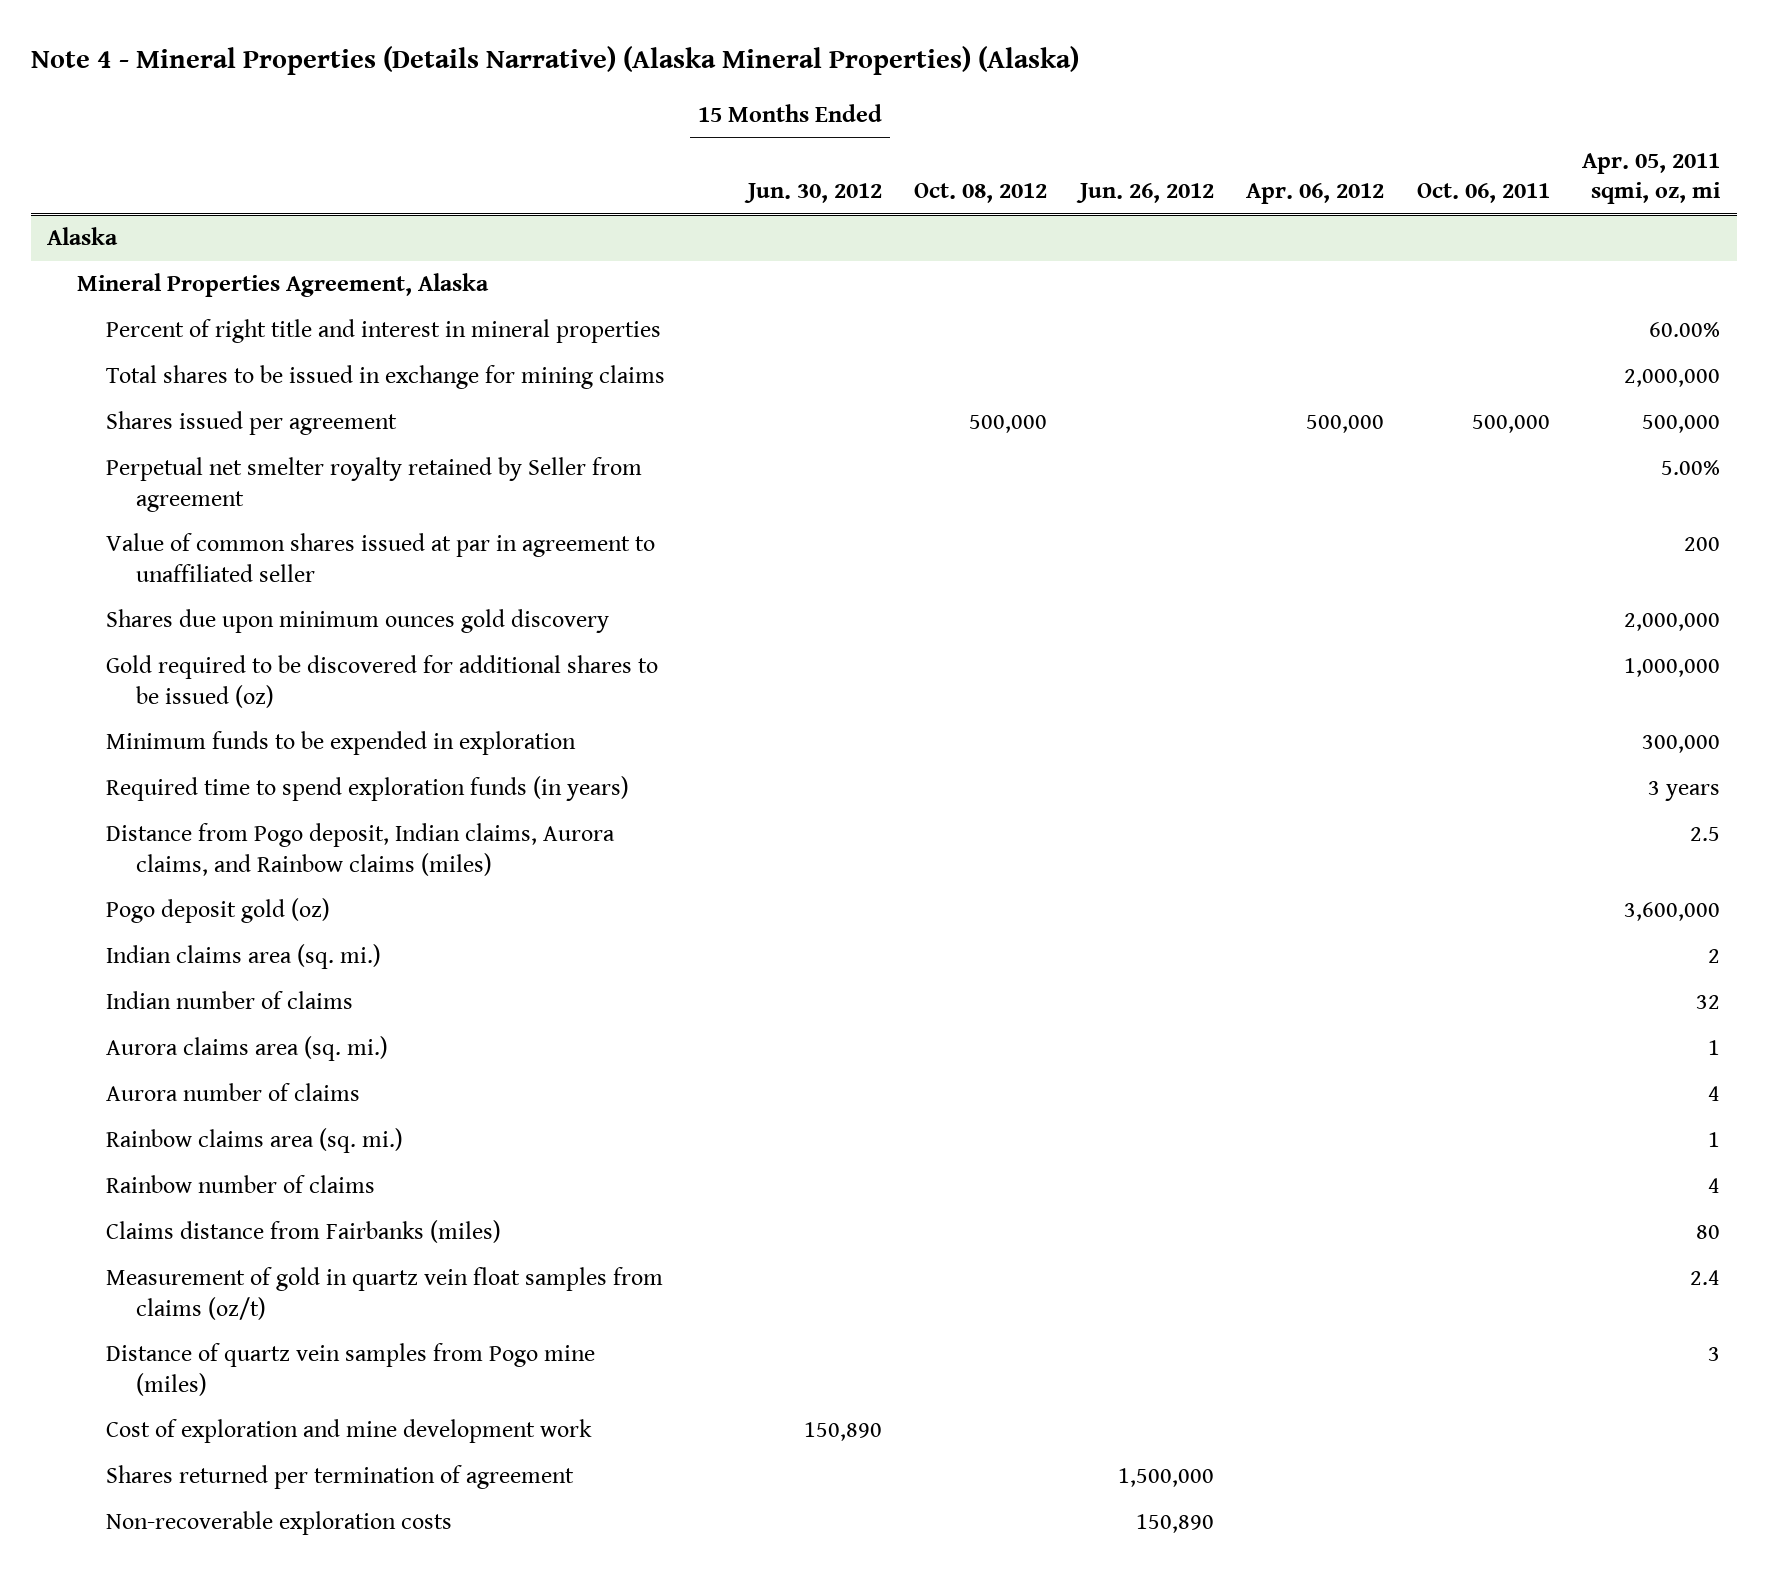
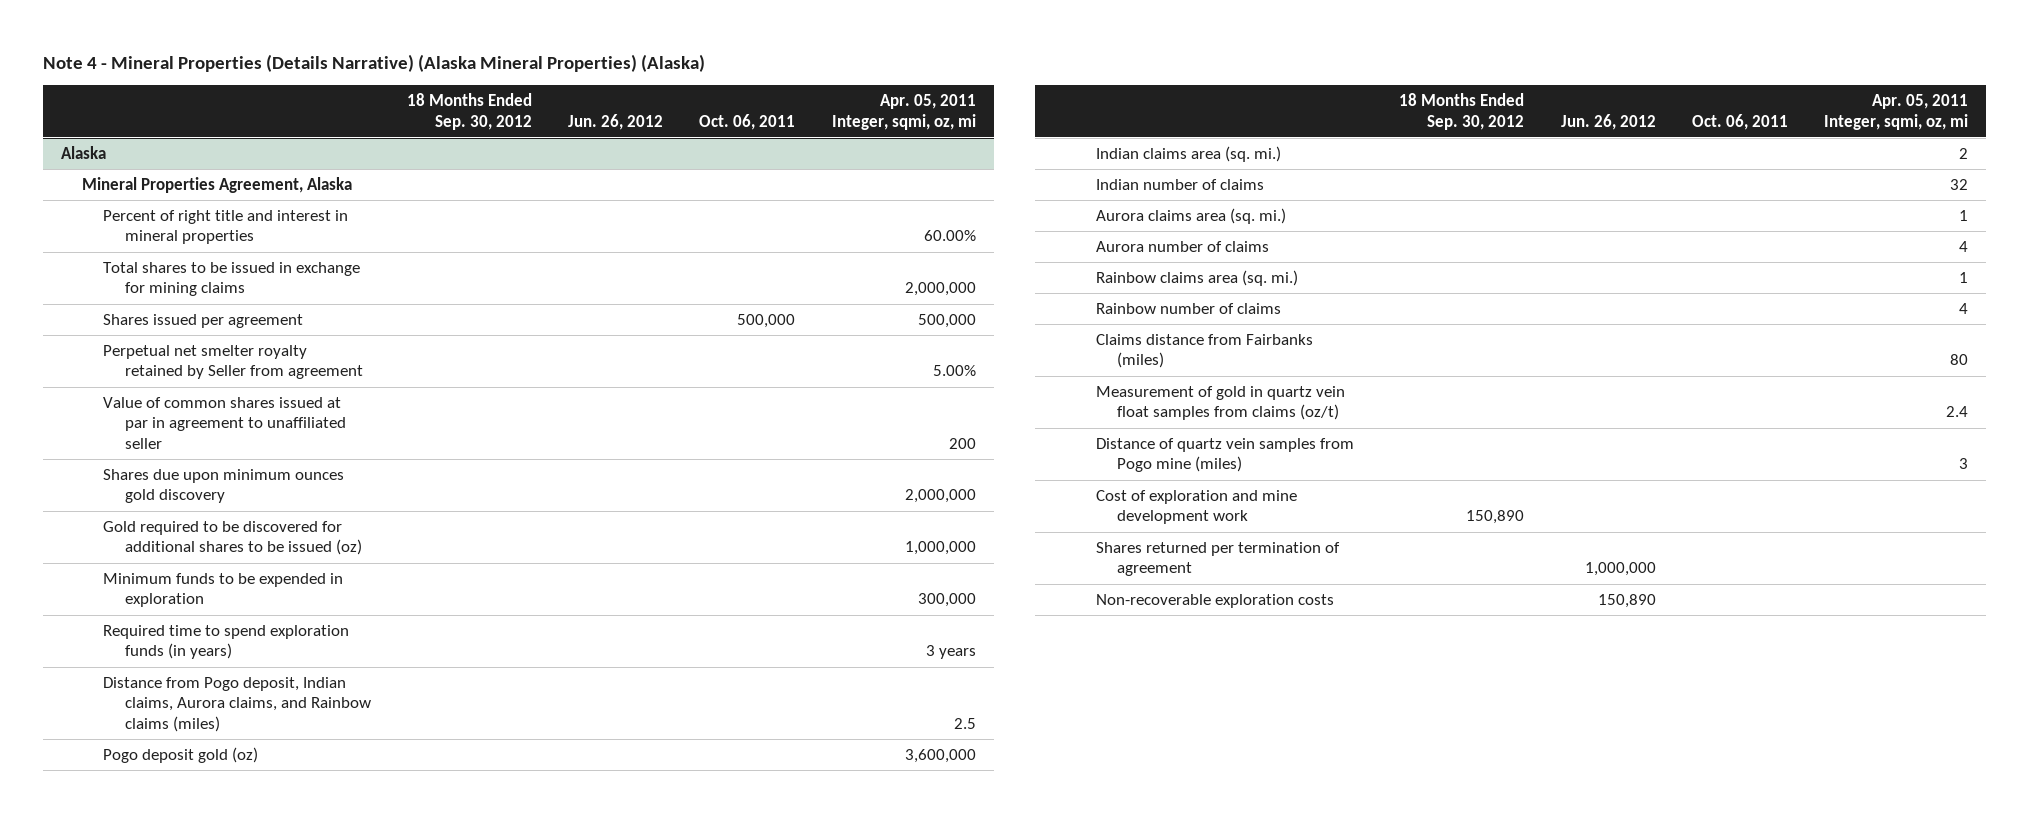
- | 15 Months Ended Jun. 30, 2012 | Oct. 08, 2012 | Jun. 26, 2012 | Apr. 06, 2012 | Oct. 06, 2011 | Apr. 05, 2011 sqmi, oz, mi
+ | 18 Months Ended Sep. 30, 2012 | Jun. 26, 2012 | Oct. 06, 2011 | Apr. 05, 2011 Integer, sqmi, oz, mi
@ Alaska
- Shares returned per termination of agreement | | | 1,500,000 | | |
+ Shares returned per termination of agreement | | 1,000,000 | |

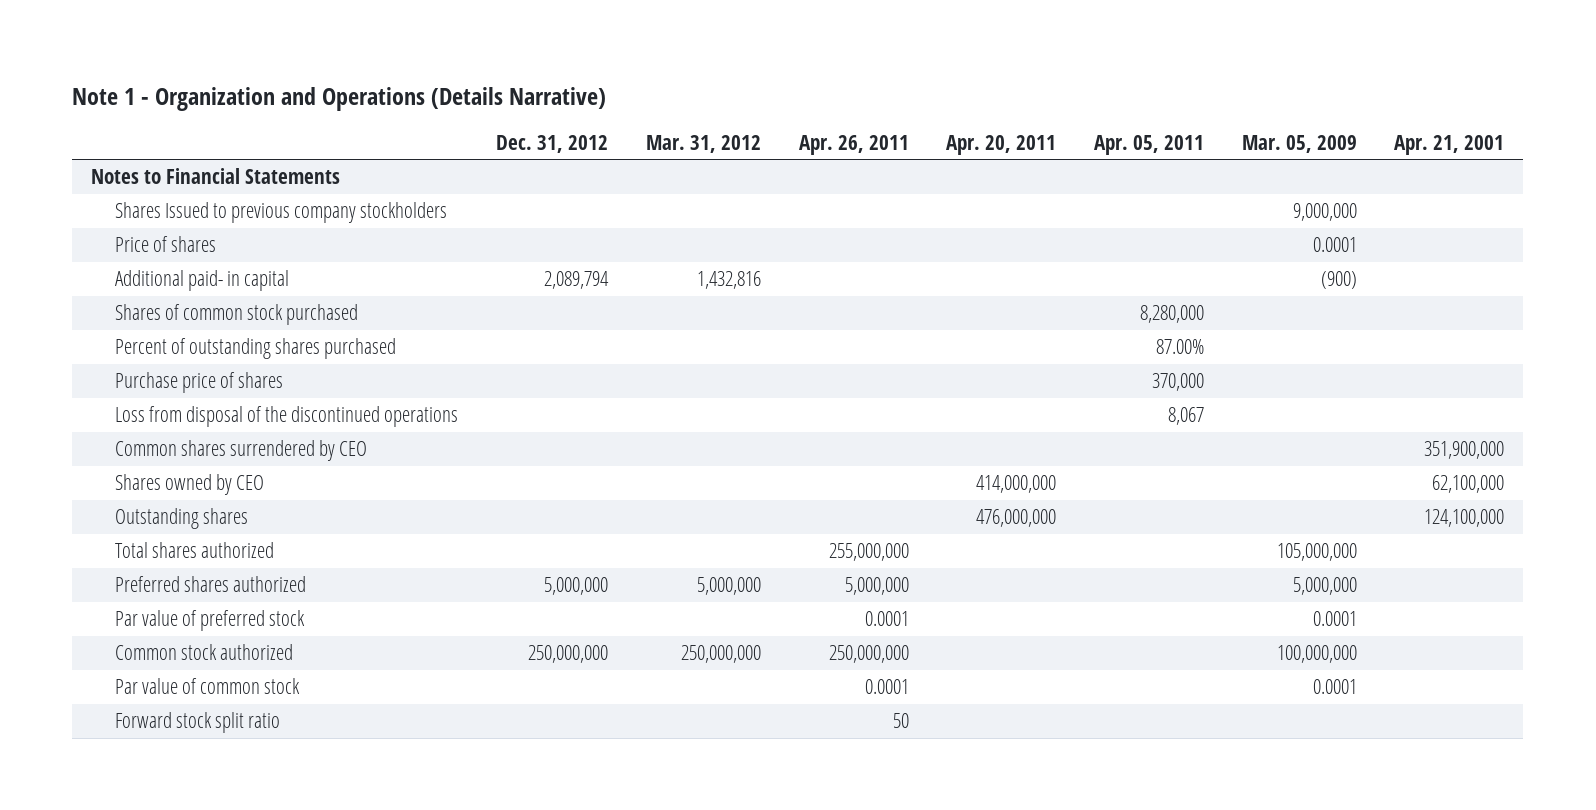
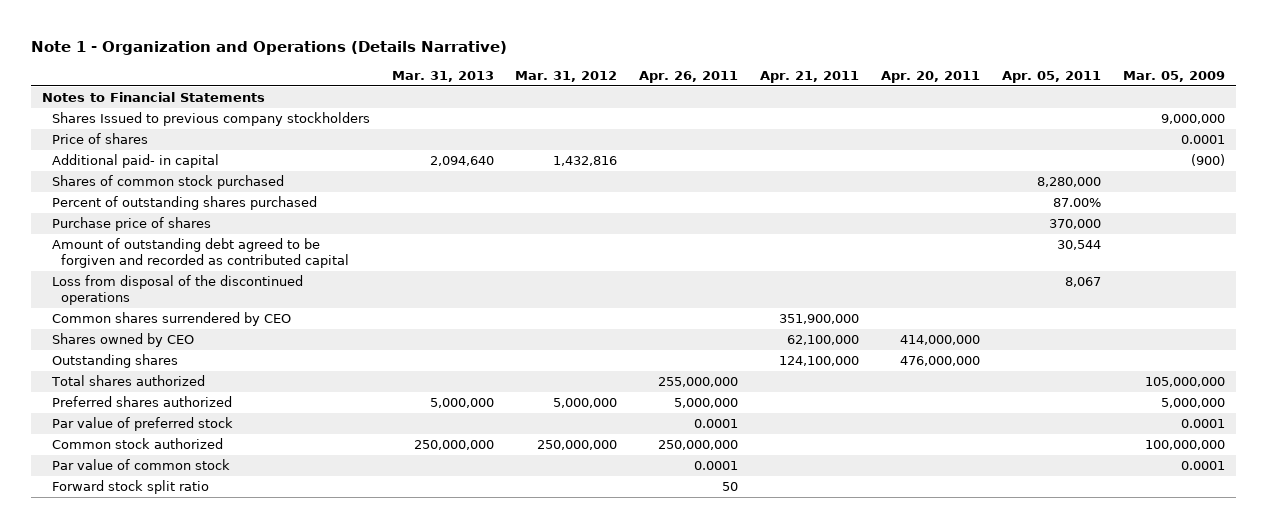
- | Dec. 31, 2012 | Mar. 31, 2012 | Apr. 26, 2011 | Apr. 20, 2011 | Apr. 05, 2011 | Mar. 05, 2009 | Apr. 21, 2001
+ | Mar. 31, 2013 | Mar. 31, 2012 | Apr. 26, 2011 | Apr. 21, 2011 | Apr. 20, 2011 | Apr. 05, 2011 | Mar. 05, 2009
+ Amount of outstanding debt agreed to be forgiven and recorded as contributed capital | | | | | | 30,544 |

